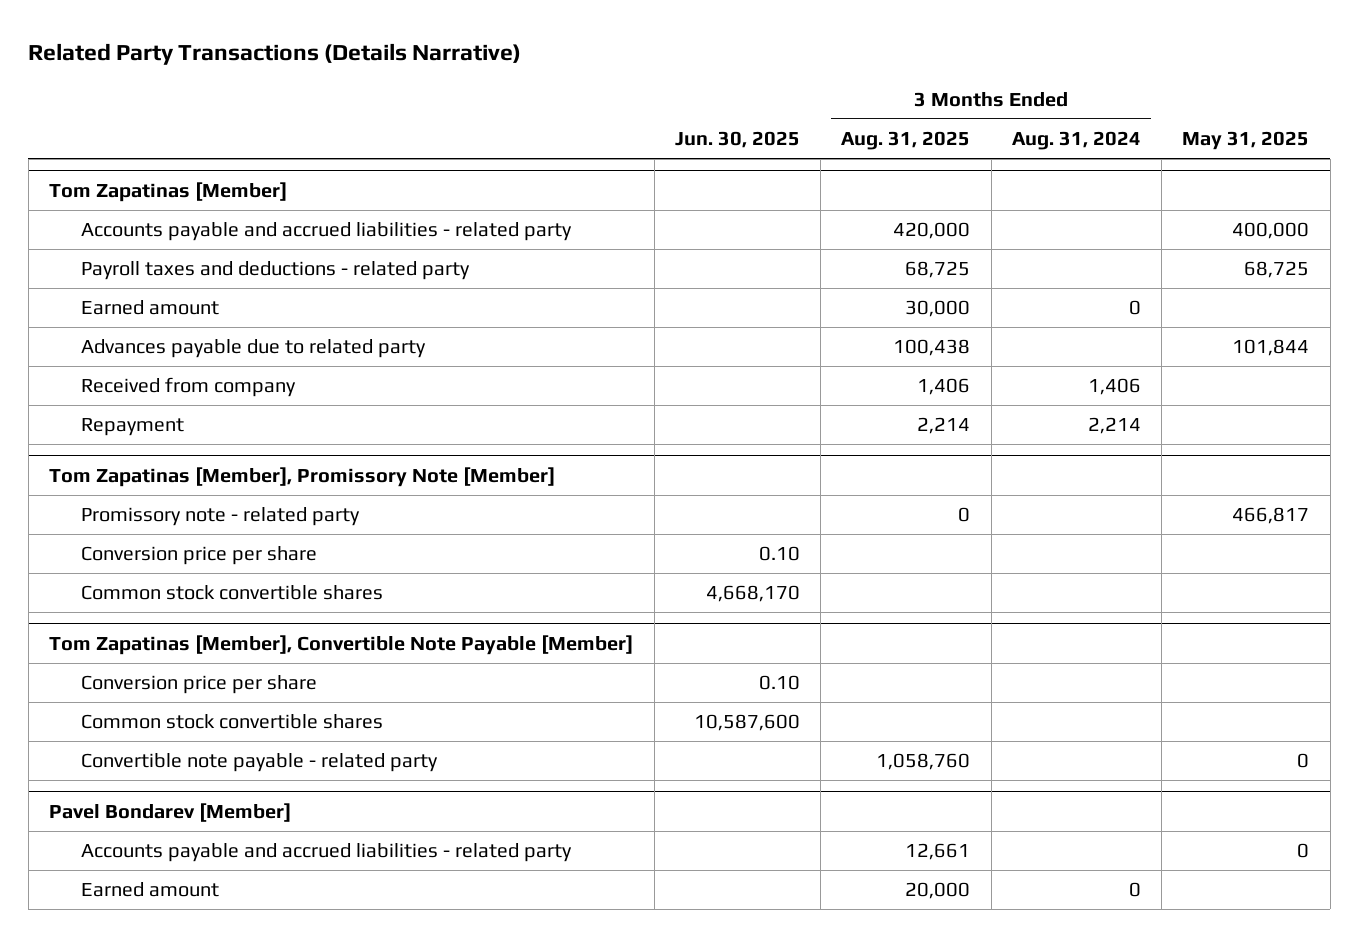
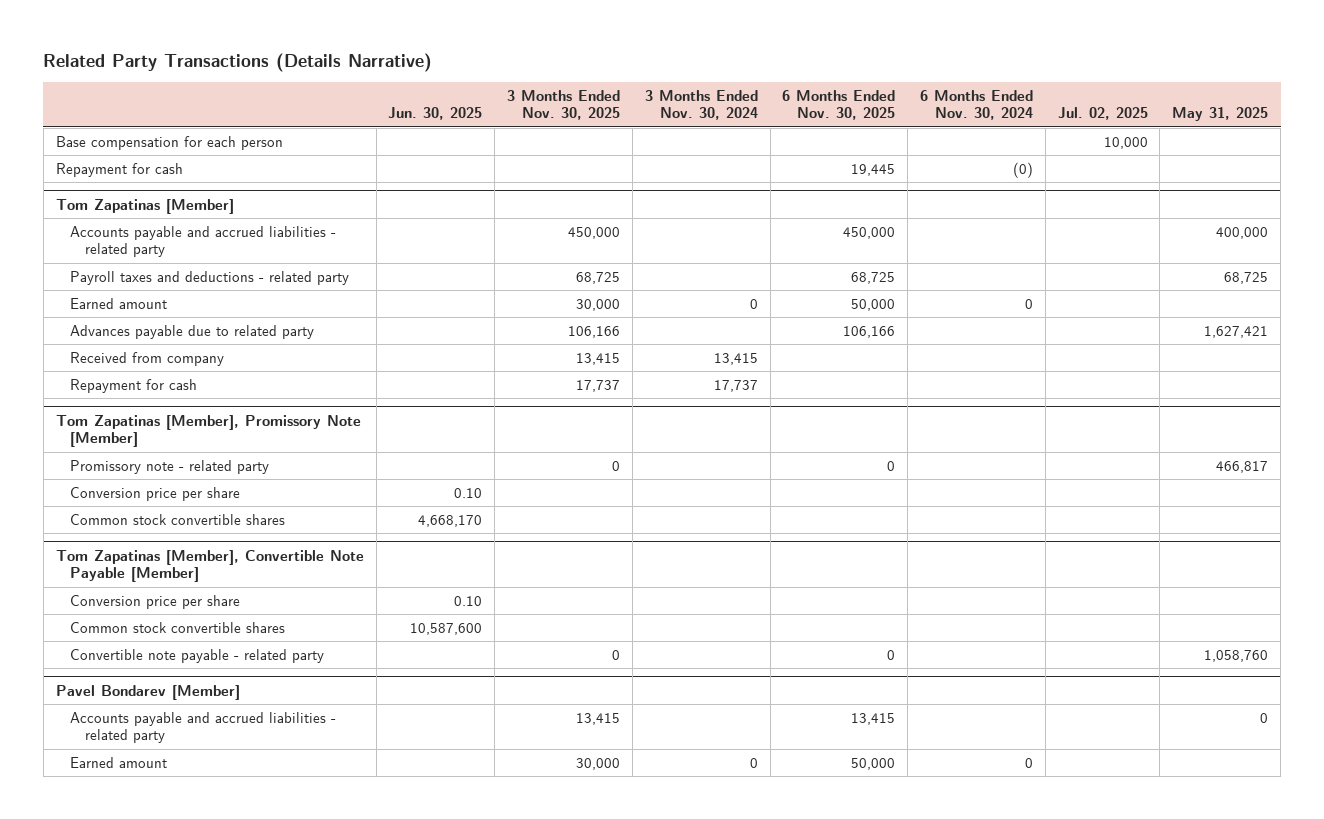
- | Jun. 30, 2025 | 3 Months Ended Aug. 31, 2025 | 3 Months Ended Aug. 31, 2024 | May 31, 2025
+ | Jun. 30, 2025 | 3 Months Ended Nov. 30, 2025 | 3 Months Ended Nov. 30, 2024 | 6 Months Ended Nov. 30, 2025 | 6 Months Ended Nov. 30, 2024 | Jul. 02, 2025 | May 31, 2025
+ Base compensation for each person | | | | | | 10,000 |
+ Repayment for cash | | | | 19,445 | (0) | |
@ Tom Zapatinas [Member]
- Advances payable due to related party | | 100,438 | | 101,844
+ Advances payable due to related party | | 106,166 | | 106,166 | | | 1,627,421
- Repayment | | 2,214 | 2,214 |
+ Repayment for cash | | 17,737 | 17,737 | | | |
@ Tom Zapatinas [Member], Convertible Note Payable [Member]
- Convertible note payable - related party | | 1,058,760 | | 0
+ Convertible note payable - related party | | 0 | | 0 | | | 1,058,760

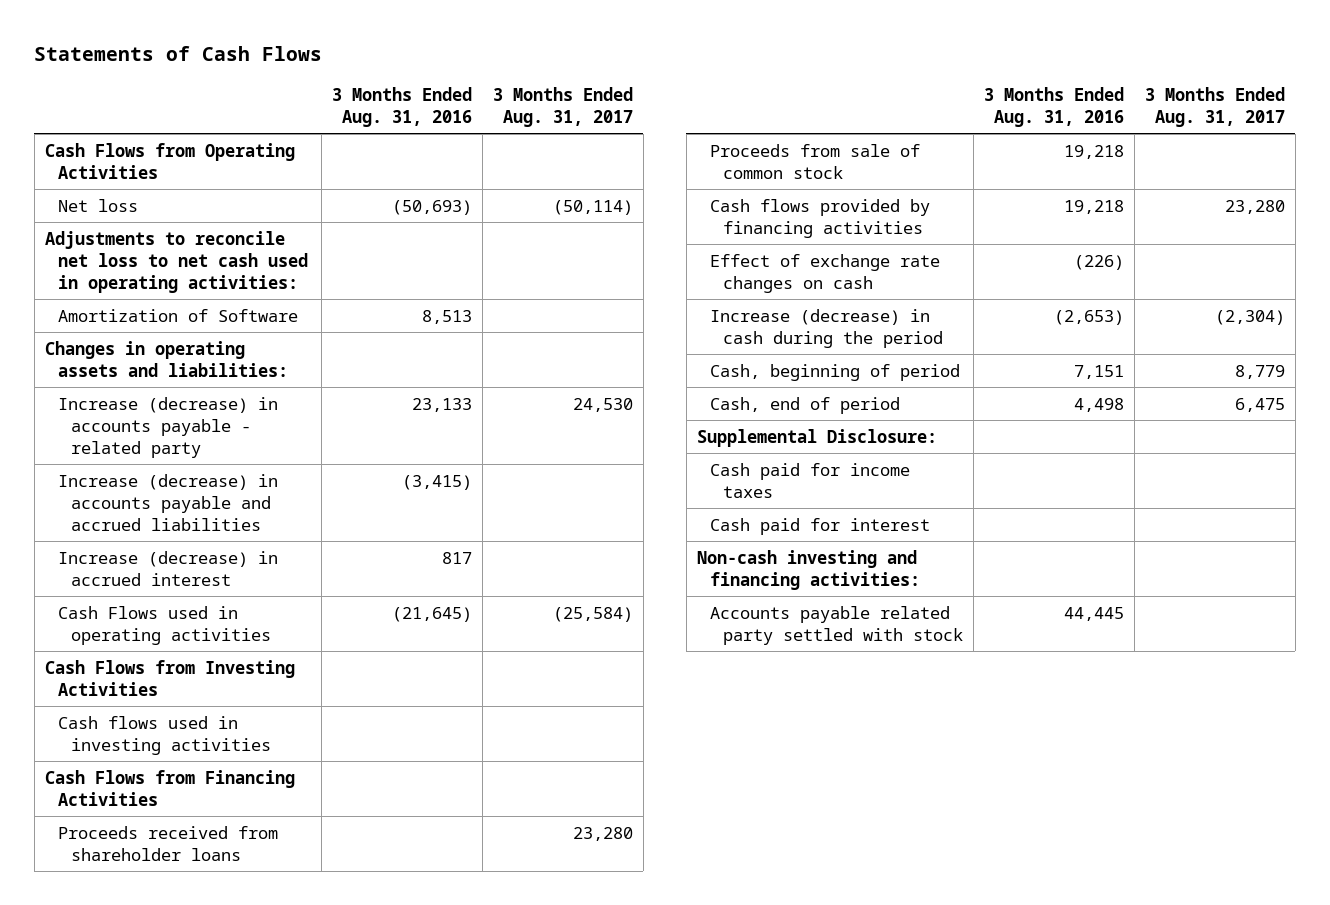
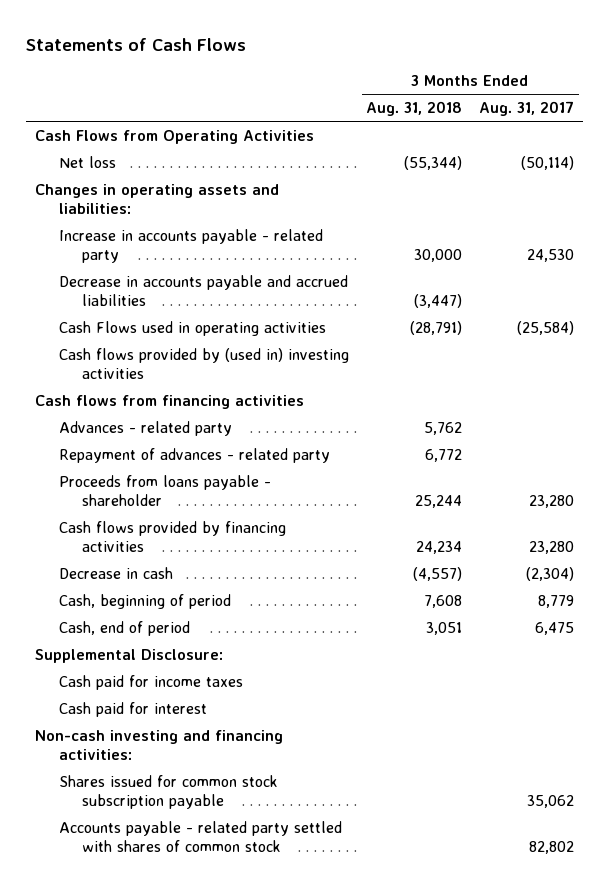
- | 3 Months Ended Aug. 31, 2016 | 3 Months Ended Aug. 31, 2017
+ | 3 Months Ended Aug. 31, 2018 | 3 Months Ended Aug. 31, 2017
- Adjustments to reconcile net loss to net cash used in operating activities:
- Amortization of Software | 8,513 |
- Increase (decrease) in accounts payable - related party | 23,133 | 24,530
- Increase (decrease) in accounts payable and accrued liabilities | (3,415) |
- Increase (decrease) in accrued interest | 817 |
+ Increase in accounts payable - related party | 30,000 | 24,530
+ Decrease in accounts payable and accrued liabilities | (3,447) |
- Cash Flows from Investing Activities
- Cash flows used in investing activities
- Cash Flows from Financing Activities
- Proceeds received from shareholder loans | | 23,280
- Proceeds from sale of common stock | 19,218 |
+ Cash flows provided by (used in) investing activities
+ Cash flows from financing activities
+ Advances - related party | 5,762 |
+ Repayment of advances - related party | 6,772 |
+ Proceeds from loans payable - shareholder | 25,244 | 23,280
- Effect of exchange rate changes on cash | (226) |
- Increase (decrease) in cash during the period | (2,653) | (2,304)
+ Decrease in cash | (4,557) | (2,304)
- Accounts payable related party settled with stock | 44,445 |
+ Shares issued for common stock subscription payable | | 35,062
+ Accounts payable - related party settled with shares of common stock | | 82,802

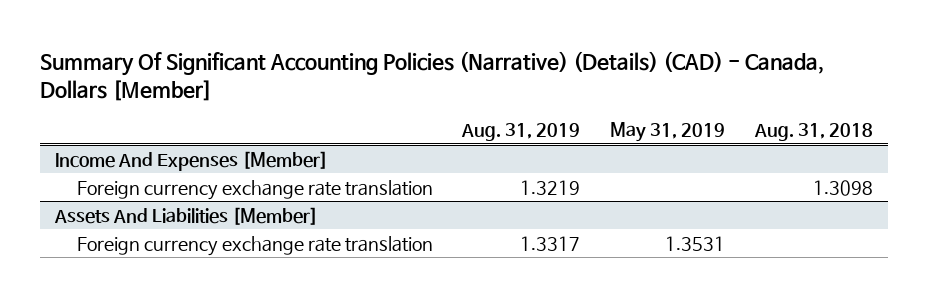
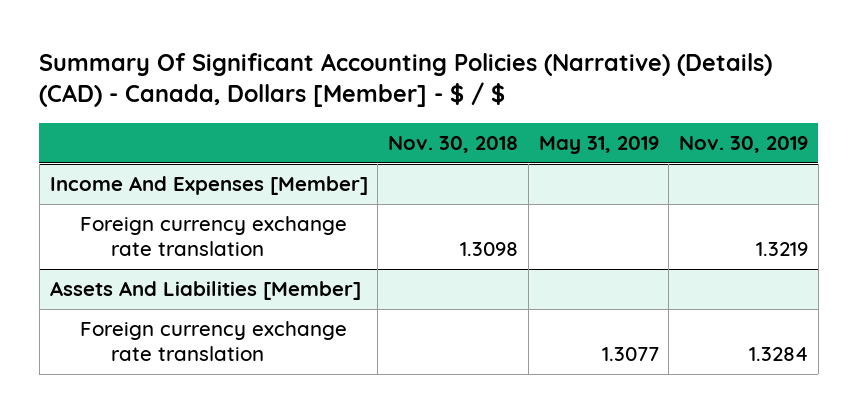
- Summary Of Significant Accounting Policies (Narrative) (Details) (CAD) - Canada, Dollars [Member]
+ Summary Of Significant Accounting Policies (Narrative) (Details) (CAD) - Canada, Dollars [Member] - $ / $
- | Aug. 31, 2019 | May 31, 2019 | Aug. 31, 2018
+ | Nov. 30, 2018 | May 31, 2019 | Nov. 30, 2019
@ Assets And Liabilities [Member]
- Foreign currency exchange rate translation | 1.3317 | 1.3531 |
+ Foreign currency exchange rate translation | | 1.3077 | 1.3284

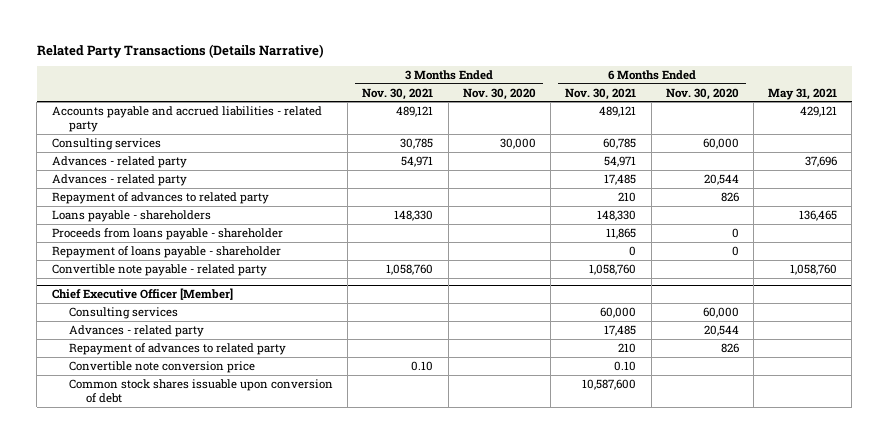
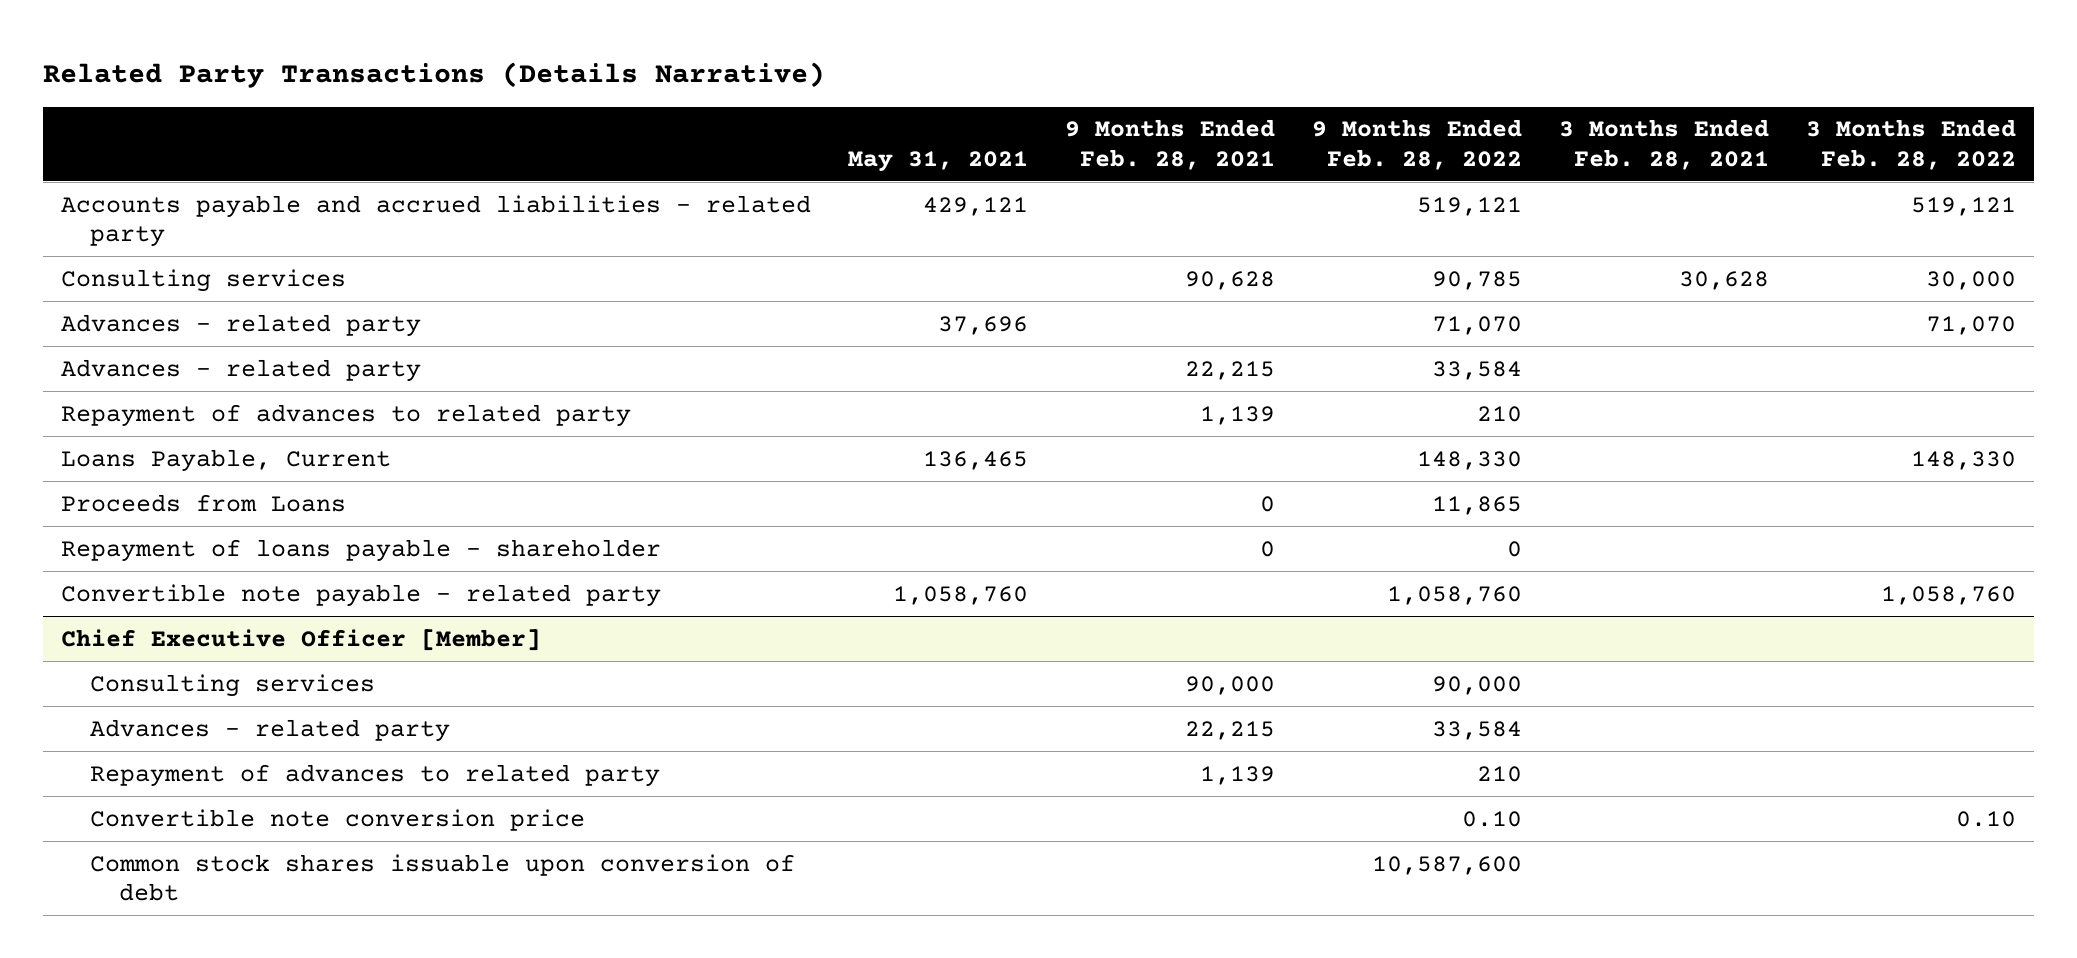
- | 3 Months Ended Nov. 30, 2021 | 3 Months Ended Nov. 30, 2020 | 6 Months Ended Nov. 30, 2021 | 6 Months Ended Nov. 30, 2020 | May 31, 2021
+ | May 31, 2021 | 9 Months Ended Feb. 28, 2021 | 9 Months Ended Feb. 28, 2022 | 3 Months Ended Feb. 28, 2021 | 3 Months Ended Feb. 28, 2022
- Loans payable - shareholders | 148,330 | | 148,330 | | 136,465
- Proceeds from loans payable - shareholder | | | 11,865 | 0 |
+ Loans Payable, Current | 136,465 | | 148,330 | | 148,330
+ Proceeds from Loans | | 0 | 11,865 | |

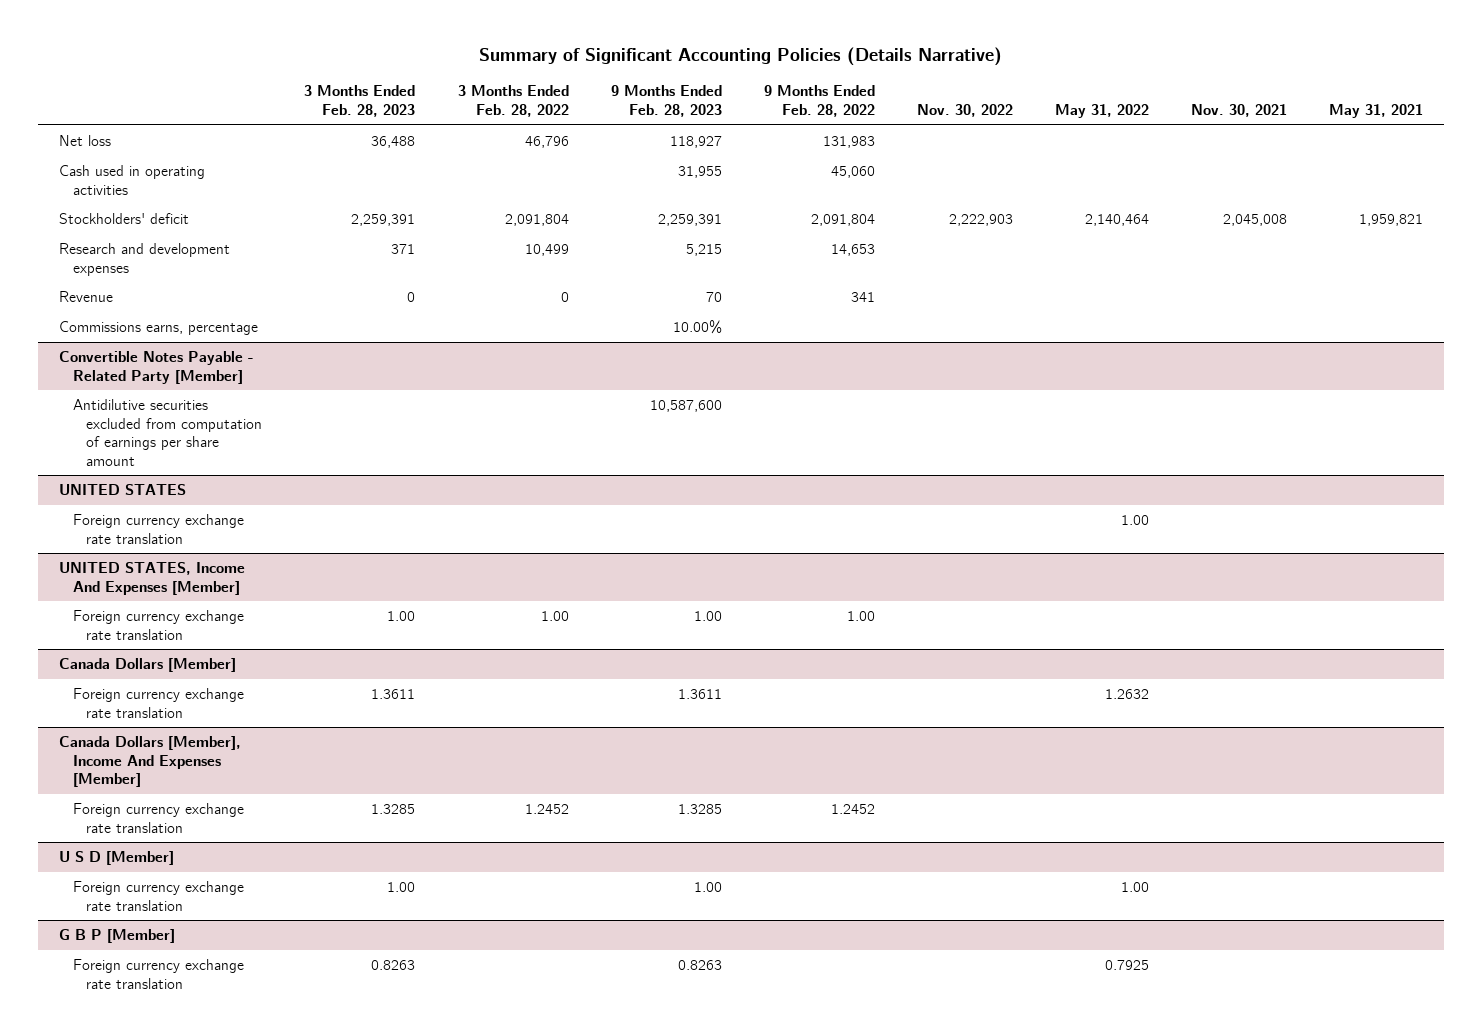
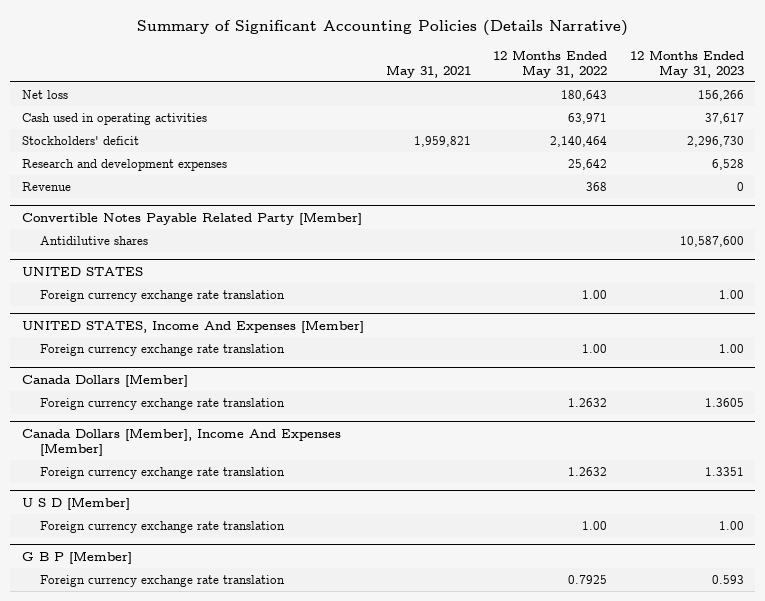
- | 3 Months Ended Feb. 28, 2023 | 3 Months Ended Feb. 28, 2022 | 9 Months Ended Feb. 28, 2023 | 9 Months Ended Feb. 28, 2022 | Nov. 30, 2022 | May 31, 2022 | Nov. 30, 2021 | May 31, 2021
+ | May 31, 2021 | 12 Months Ended May 31, 2022 | 12 Months Ended May 31, 2023
- Commissions earns, percentage | | | 10.00% | | | | |
- Convertible Notes Payable - Related Party [Member]
- Antidilutive securities excluded from computation of earnings per share amount | | | 10,587,600 | | | | |
+ Convertible Notes Payable Related Party [Member]
+ Antidilutive shares | | | 10,587,600

